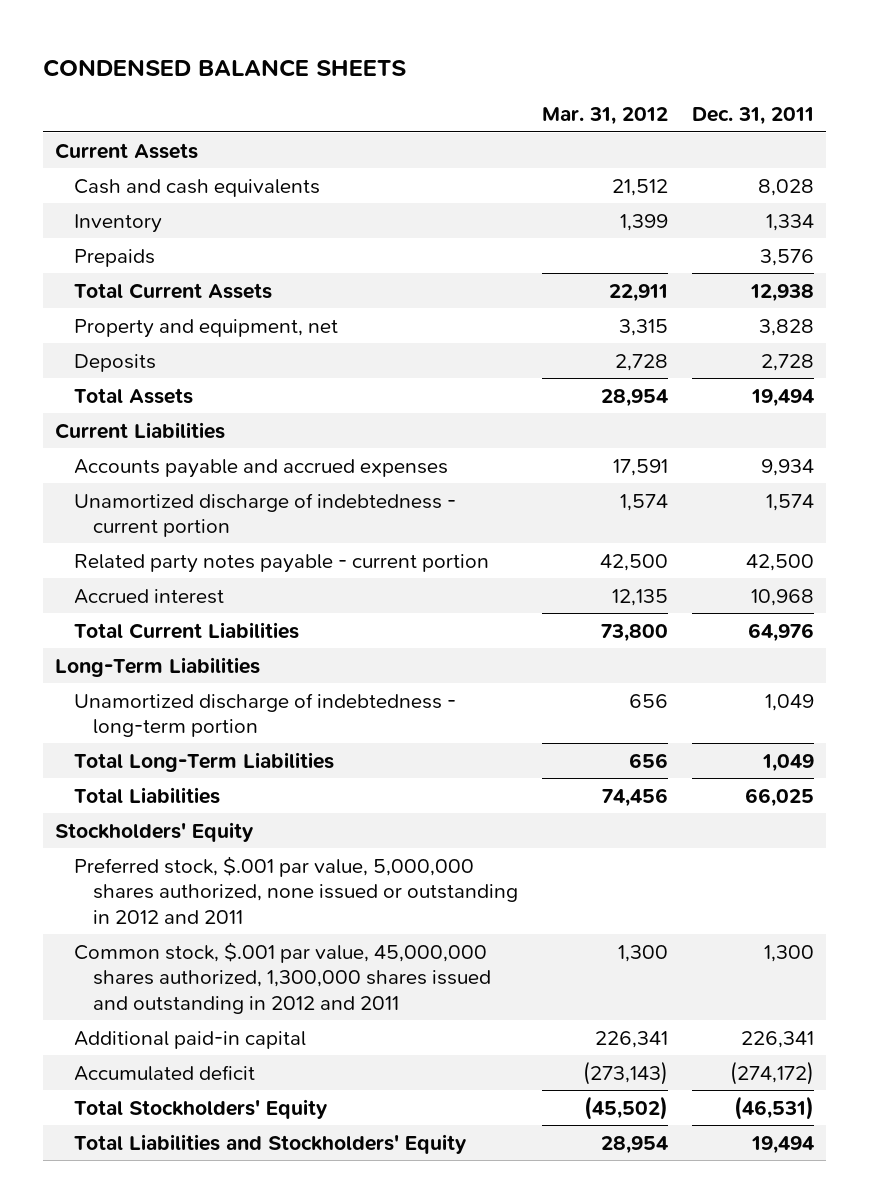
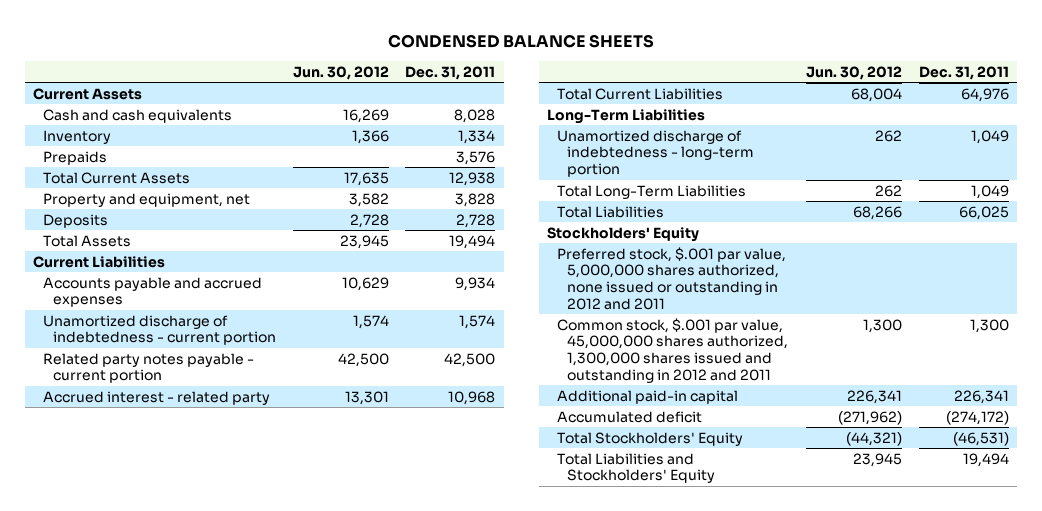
- | Mar. 31, 2012 | Dec. 31, 2011
+ | Jun. 30, 2012 | Dec. 31, 2011
- Accrued interest | 12,135 | 10,968
+ Accrued interest - related party | 13,301 | 10,968

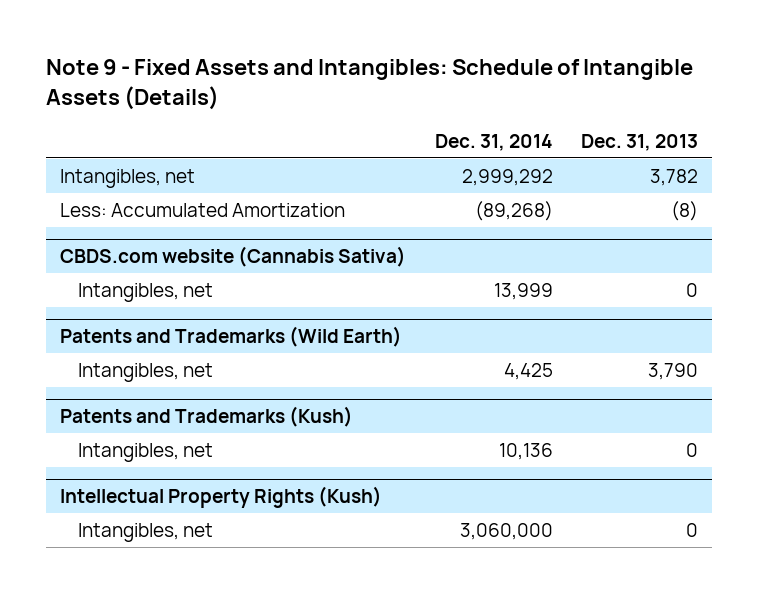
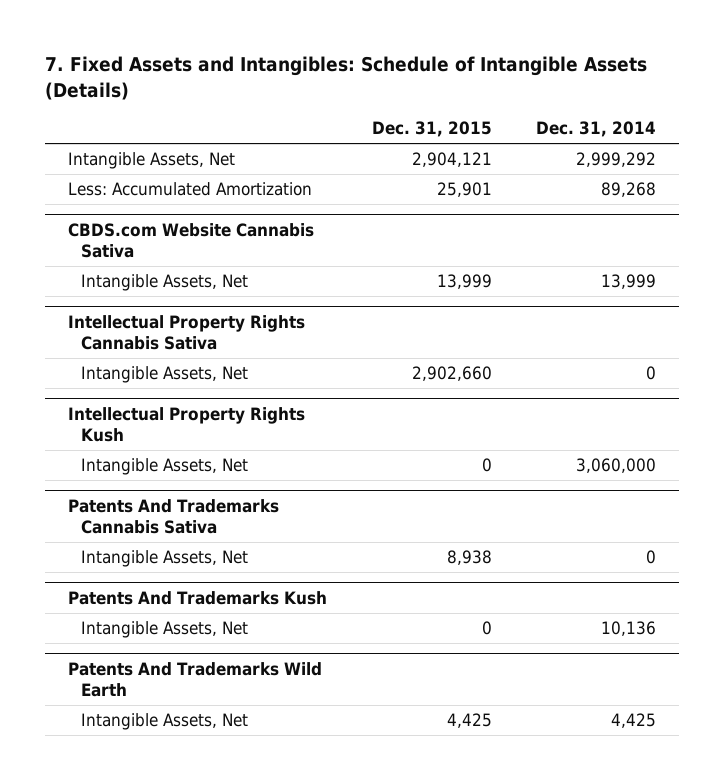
- Note 9 - Fixed Assets and Intangibles: Schedule of Intangible Assets (Details)
+ 7. Fixed Assets and Intangibles: Schedule of Intangible Assets (Details)
- | Dec. 31, 2014 | Dec. 31, 2013
+ | Dec. 31, 2015 | Dec. 31, 2014
- Intangibles, net | 2,999,292 | 3,782
- Less: Accumulated Amortization | (89,268) | (8)
- CBDS.com website (Cannabis Sativa)
- Intangibles, net | 13,999 | 0
- Patents and Trademarks (Wild Earth)
- Intangibles, net | 4,425 | 3,790
- Patents and Trademarks (Kush)
- Intangibles, net | 10,136 | 0
- Intellectual Property Rights (Kush)
- Intangibles, net | 3,060,000 | 0
+ Intangible Assets, Net | 2,904,121 | 2,999,292
+ Less: Accumulated Amortization | 25,901 | 89,268
+ CBDS.com Website Cannabis Sativa
+ Intangible Assets, Net | 13,999 | 13,999
+ Intellectual Property Rights Cannabis Sativa
+ Intangible Assets, Net | 2,902,660 | 0
+ Intellectual Property Rights Kush
+ Intangible Assets, Net | 0 | 3,060,000
+ Patents And Trademarks Cannabis Sativa
+ Intangible Assets, Net | 8,938 | 0
+ Patents And Trademarks Kush
+ Intangible Assets, Net | 0 | 10,136
+ Patents And Trademarks Wild Earth
+ Intangible Assets, Net | 4,425 | 4,425

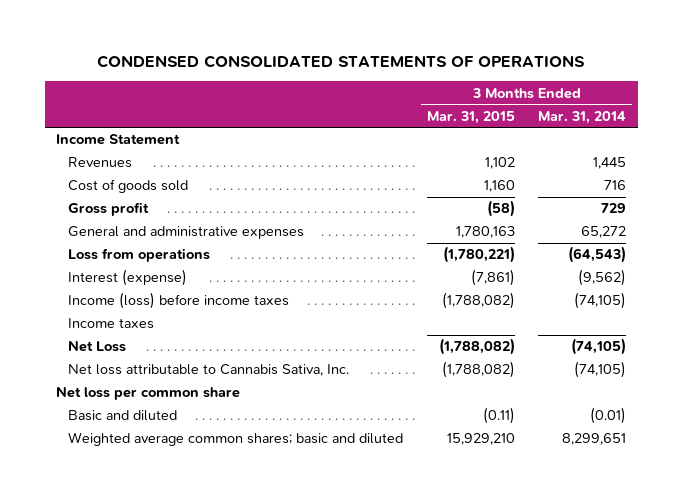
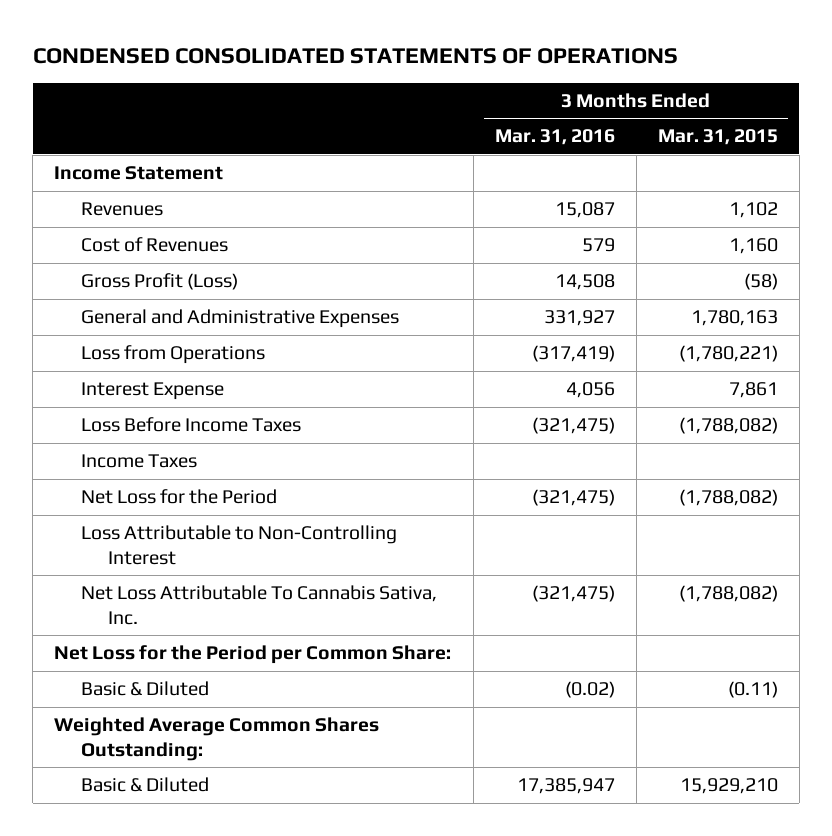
- | 3 Months Ended Mar. 31, 2015 | 3 Months Ended Mar. 31, 2014
+ | 3 Months Ended Mar. 31, 2016 | 3 Months Ended Mar. 31, 2015
- Cost of goods sold | 1,160 | 716
- Gross profit | (58) | 729
- General and administrative expenses | 1,780,163 | 65,272
- Loss from operations | (1,780,221) | (64,543)
- Interest (expense) | (7,861) | (9,562)
- Income (loss) before income taxes | (1,788,082) | (74,105)
- Income taxes
- Net Loss | (1,788,082) | (74,105)
- Net loss attributable to Cannabis Sativa, Inc. | (1,788,082) | (74,105)
- Net loss per common share
- Basic and diluted | (0.11) | (0.01)
- Weighted average common shares; basic and diluted | 15,929,210 | 8,299,651
+ Cost of Revenues | 579 | 1,160
+ Gross Profit (Loss) | 14,508 | (58)
+ General and Administrative Expenses | 331,927 | 1,780,163
+ Loss from Operations | (317,419) | (1,780,221)
+ Interest Expense | 4,056 | 7,861
+ Loss Before Income Taxes | (321,475) | (1,788,082)
+ Income Taxes
+ Net Loss for the Period | (321,475) | (1,788,082)
+ Loss Attributable to Non-Controlling Interest
+ Net Loss Attributable To Cannabis Sativa, Inc. | (321,475) | (1,788,082)
+ Net Loss for the Period per Common Share:
+ Basic & Diluted | (0.02) | (0.11)
+ Weighted Average Common Shares Outstanding:
+ Basic & Diluted | 17,385,947 | 15,929,210

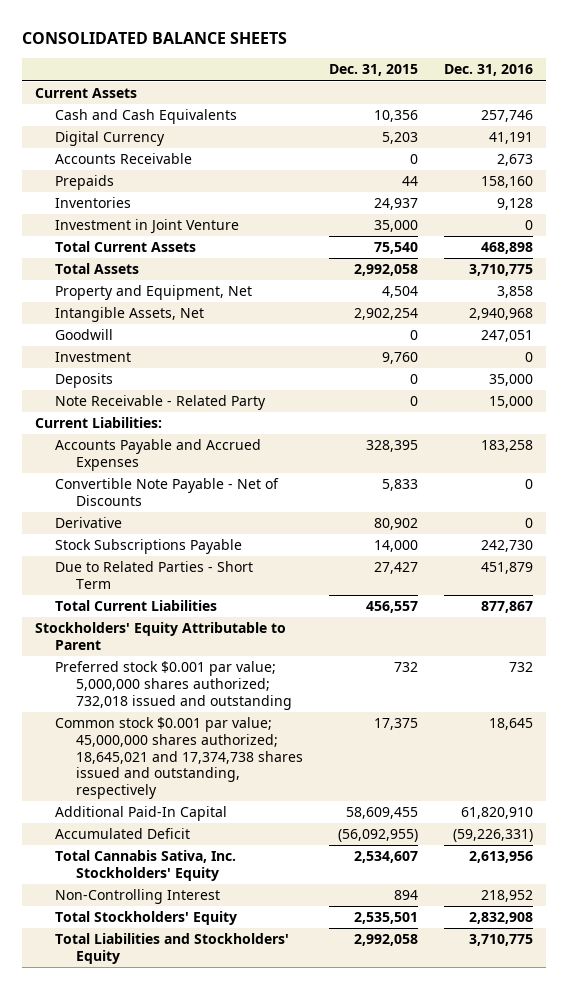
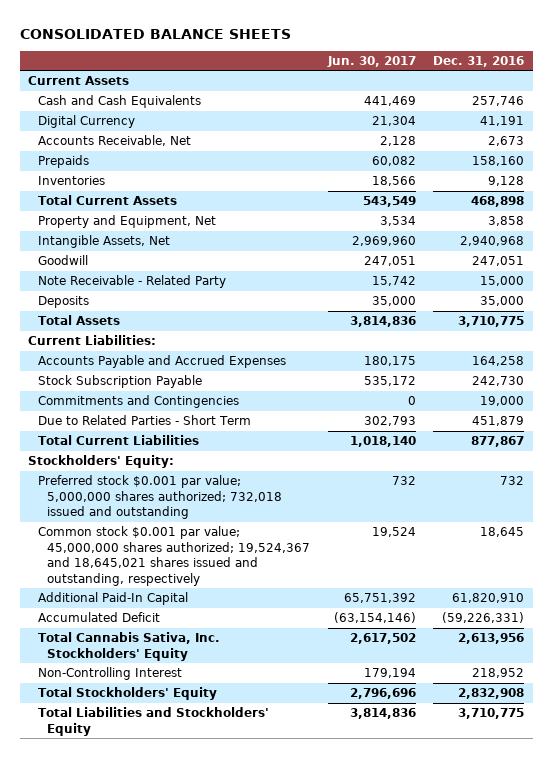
- | Dec. 31, 2015 | Dec. 31, 2016
+ | Jun. 30, 2017 | Dec. 31, 2016
- Accounts Receivable | 0 | 2,673
+ Accounts Receivable, Net | 2,128 | 2,673
- Investment in Joint Venture | 35,000 | 0
- Investment | 9,760 | 0
moved down: Deposits | 35,000 | 35,000
moved down: Total Assets | 3,814,836 | 3,710,775
- Accounts Payable and Accrued Expenses | 328,395 | 183,258
- Convertible Note Payable - Net of Discounts | 5,833 | 0
- Derivative | 80,902 | 0
- Stock Subscriptions Payable | 14,000 | 242,730
+ Accounts Payable and Accrued Expenses | 180,175 | 164,258
+ Stock Subscription Payable | 535,172 | 242,730
+ Commitments and Contingencies | 0 | 19,000
- Stockholders' Equity Attributable to Parent
+ Stockholders' Equity:
- Common stock $0.001 par value; 45,000,000 shares authorized; 18,645,021 and 17,374,738 shares issued and outstanding, respectively | 17,375 | 18,645
+ Common stock $0.001 par value; 45,000,000 shares authorized; 19,524,367 and 18,645,021 shares issued and outstanding, respectively | 19,524 | 18,645

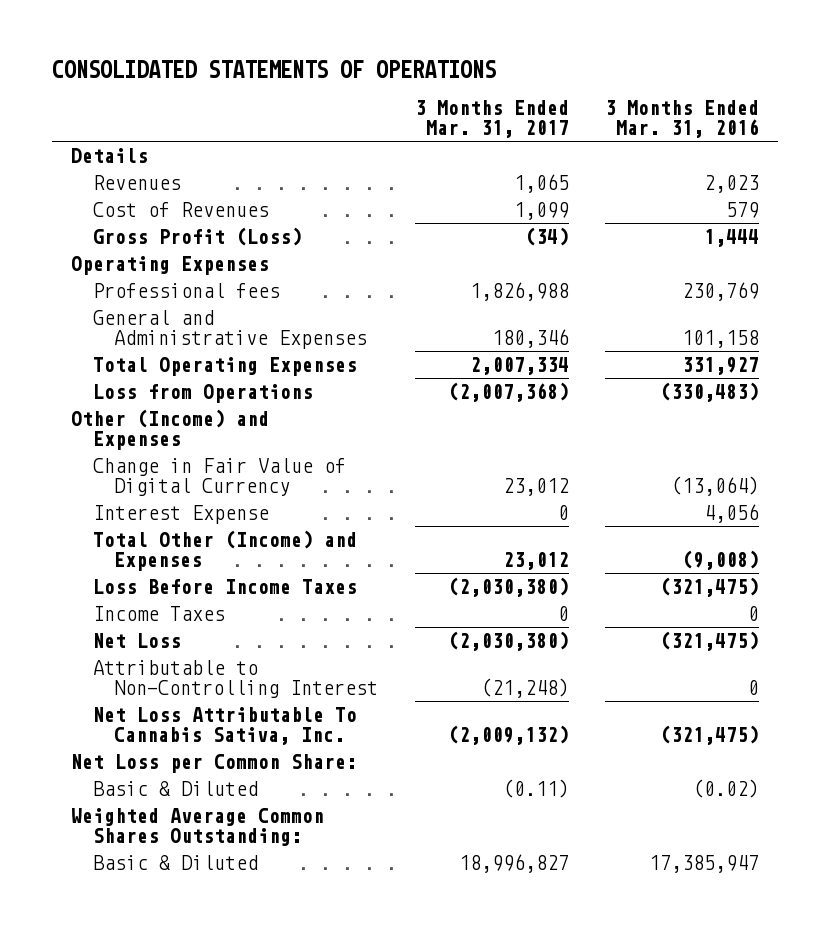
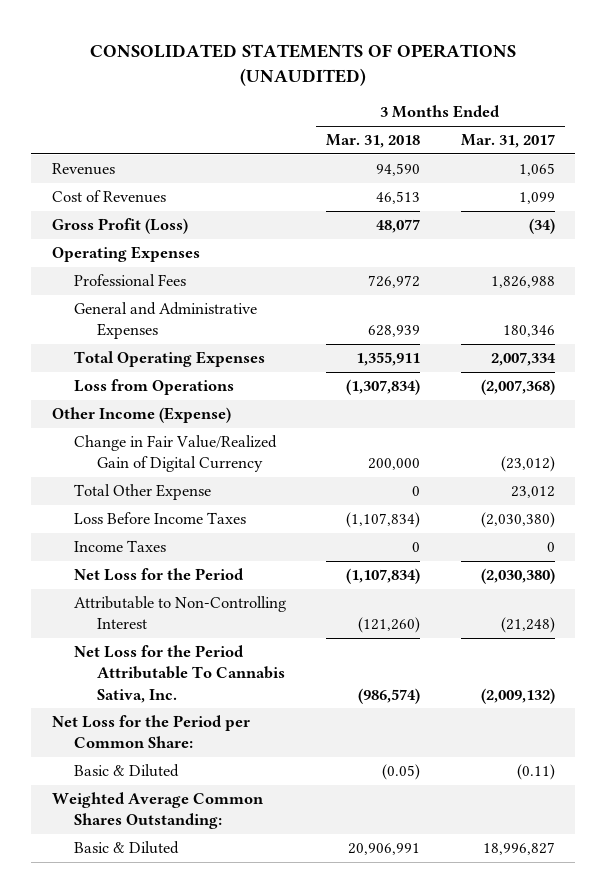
- CONSOLIDATED STATEMENTS OF OPERATIONS
+ CONSOLIDATED STATEMENTS OF OPERATIONS (UNAUDITED)
- | 3 Months Ended Mar. 31, 2017 | 3 Months Ended Mar. 31, 2016
+ | 3 Months Ended Mar. 31, 2018 | 3 Months Ended Mar. 31, 2017
- Details
- Professional fees | 1,826,988 | 230,769
+ Professional Fees | 726,972 | 1,826,988
- Other (Income) and Expenses
- Change in Fair Value of Digital Currency | 23,012 | (13,064)
- Interest Expense | 0 | 4,056
- Total Other (Income) and Expenses | 23,012 | (9,008)
+ Other Income (Expense)
+ Change in Fair Value/Realized Gain of Digital Currency | 200,000 | (23,012)
+ Total Other Expense | 0 | 23,012
- Net Loss | (2,030,380) | (321,475)
+ Net Loss for the Period | (1,107,834) | (2,030,380)
- Net Loss Attributable To Cannabis Sativa, Inc. | (2,009,132) | (321,475)
- Net Loss per Common Share:
+ Net Loss for the Period Attributable To Cannabis Sativa, Inc. | (986,574) | (2,009,132)
+ Net Loss for the Period per Common Share:

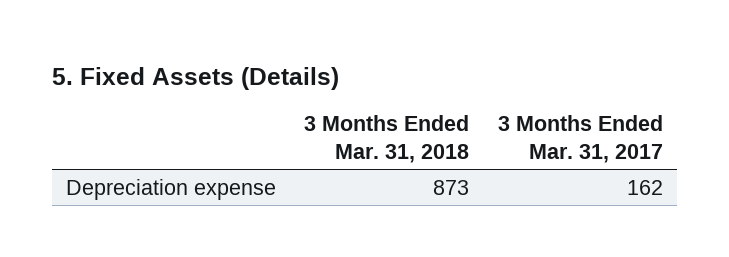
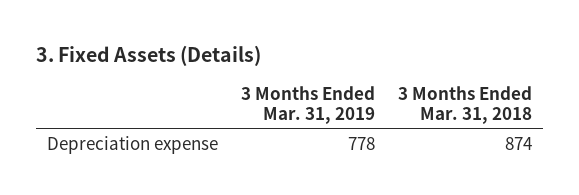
- 5. Fixed Assets (Details)
+ 3. Fixed Assets (Details)
- | 3 Months Ended Mar. 31, 2018 | 3 Months Ended Mar. 31, 2017
+ | 3 Months Ended Mar. 31, 2019 | 3 Months Ended Mar. 31, 2018
- Depreciation expense | 873 | 162
+ Depreciation expense | 778 | 874

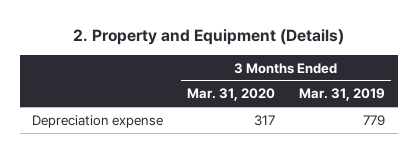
- 3. Fixed Assets (Details)
+ 2. Property and Equipment (Details)
- | 3 Months Ended Mar. 31, 2019 | 3 Months Ended Mar. 31, 2018
+ | 3 Months Ended Mar. 31, 2020 | 3 Months Ended Mar. 31, 2019
- Depreciation expense | 778 | 874
+ Depreciation expense | 317 | 779

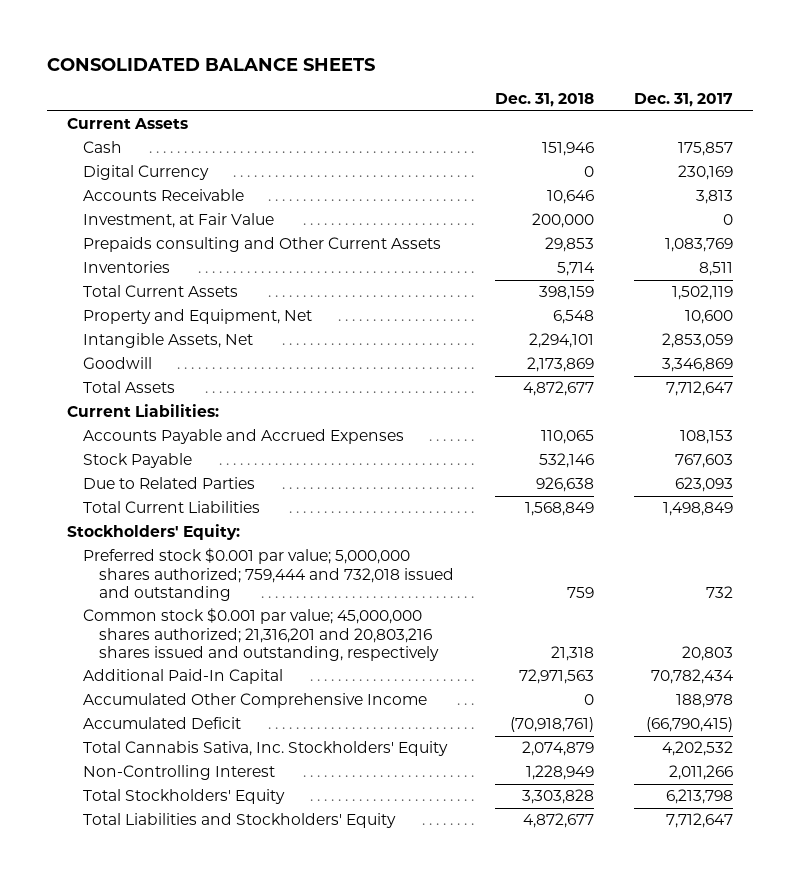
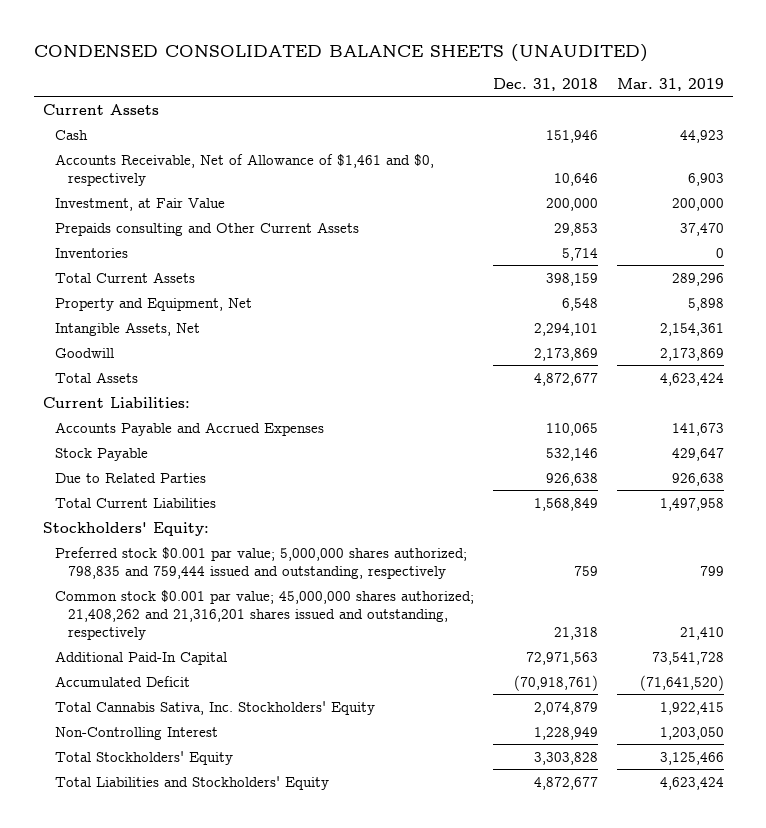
- CONSOLIDATED BALANCE SHEETS
+ CONDENSED CONSOLIDATED BALANCE SHEETS (UNAUDITED)
- | Dec. 31, 2018 | Dec. 31, 2017
+ | Dec. 31, 2018 | Mar. 31, 2019
- Digital Currency | 0 | 230,169
- Accounts Receivable | 10,646 | 3,813
+ Accounts Receivable, Net of Allowance of $1,461 and $0, respectively | 10,646 | 6,903
- Preferred stock $0.001 par value; 5,000,000 shares authorized; 759,444 and 732,018 issued and outstanding | 759 | 732
- Common stock $0.001 par value; 45,000,000 shares authorized; 21,316,201 and 20,803,216 shares issued and outstanding, respectively | 21,318 | 20,803
+ Preferred stock $0.001 par value; 5,000,000 shares authorized; 798,835 and 759,444 issued and outstanding, respectively | 759 | 799
+ Common stock $0.001 par value; 45,000,000 shares authorized; 21,408,262 and 21,316,201 shares issued and outstanding, respectively | 21,318 | 21,410
- Accumulated Other Comprehensive Income | 0 | 188,978

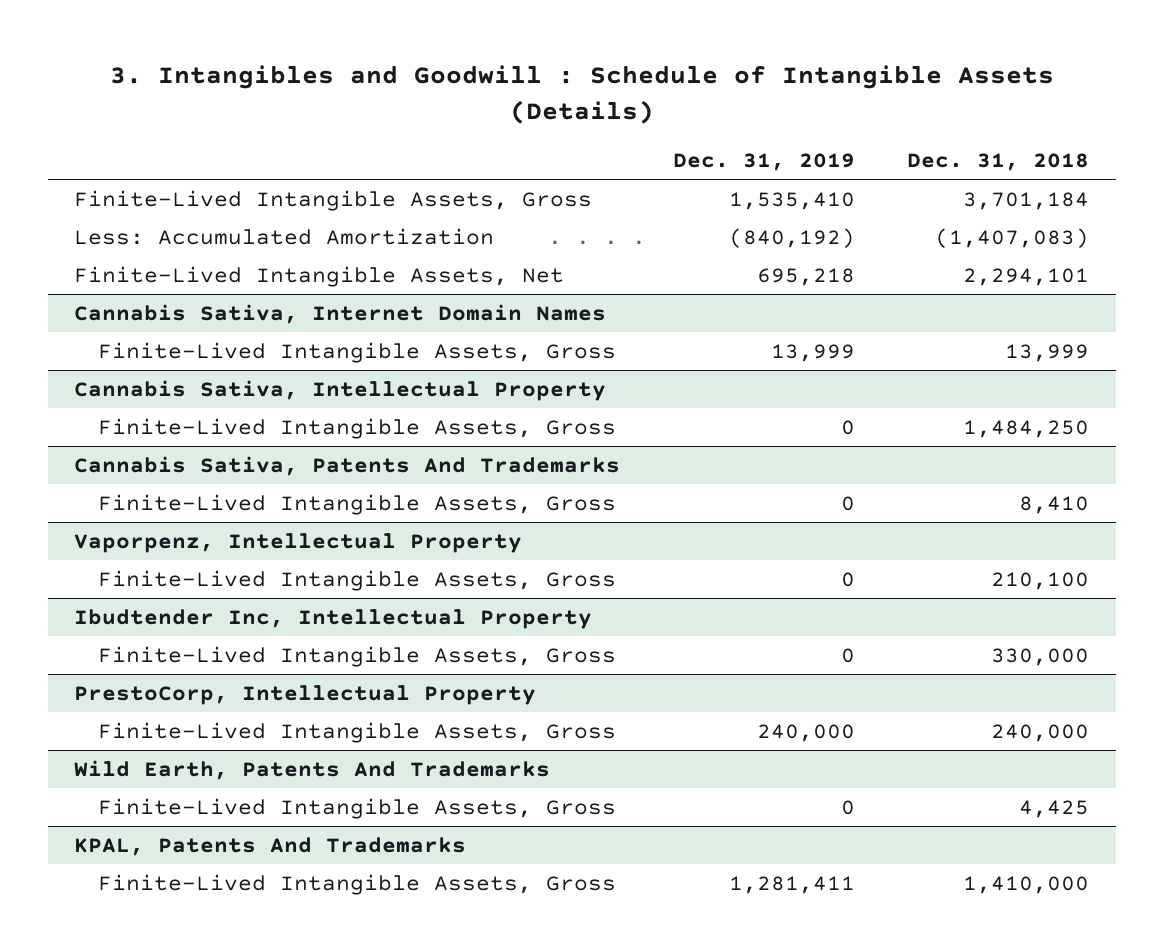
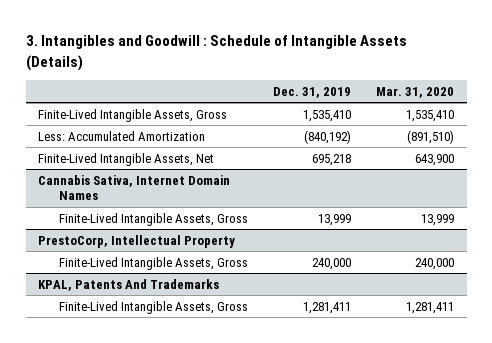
- | Dec. 31, 2019 | Dec. 31, 2018
+ | Dec. 31, 2019 | Mar. 31, 2020
- Cannabis Sativa, Intellectual Property
- Finite-Lived Intangible Assets, Gross | 0 | 1,484,250
- Cannabis Sativa, Patents And Trademarks
- Finite-Lived Intangible Assets, Gross | 0 | 8,410
- Vaporpenz, Intellectual Property
- Finite-Lived Intangible Assets, Gross | 0 | 210,100
- Ibudtender Inc, Intellectual Property
- Finite-Lived Intangible Assets, Gross | 0 | 330,000
- Wild Earth, Patents And Trademarks
- Finite-Lived Intangible Assets, Gross | 0 | 4,425

